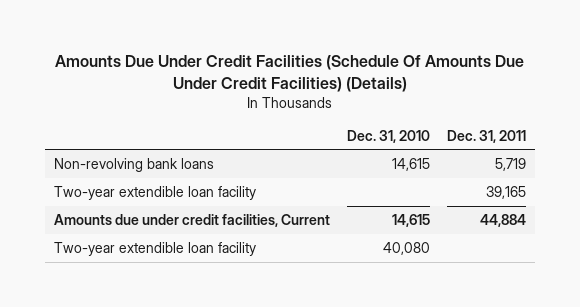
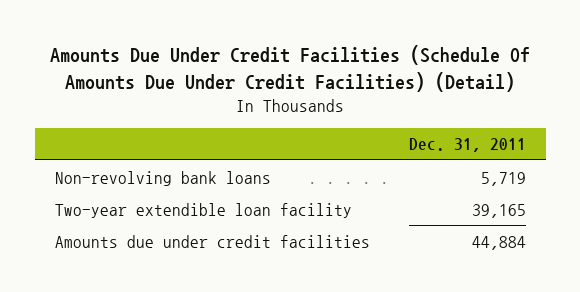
- Amounts Due Under Credit Facilities (Schedule Of Amounts Due Under Credit Facilities) (Details)
+ Amounts Due Under Credit Facilities (Schedule Of Amounts Due Under Credit Facilities) (Detail)
- | Dec. 31, 2010 | Dec. 31, 2011
+ | Dec. 31, 2011
- Amounts due under credit facilities, Current | 14,615 | 44,884
- Two-year extendible loan facility | 40,080 |
+ Amounts due under credit facilities | 44,884

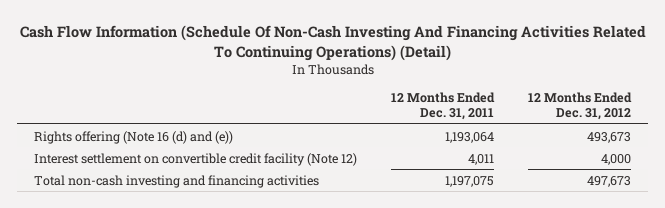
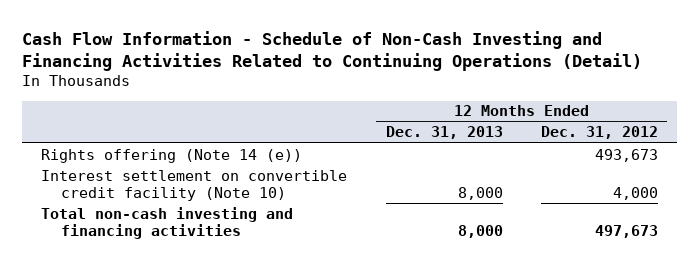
- Cash Flow Information (Schedule Of Non-Cash Investing And Financing Activities Related To Continuing Operations) (Detail)
+ Cash Flow Information - Schedule of Non-Cash Investing and Financing Activities Related to Continuing Operations (Detail)
- | 12 Months Ended Dec. 31, 2011 | 12 Months Ended Dec. 31, 2012
+ | 12 Months Ended Dec. 31, 2013 | 12 Months Ended Dec. 31, 2012
- Rights offering (Note 16 (d) and (e)) | 1,193,064 | 493,673
- Interest settlement on convertible credit facility (Note 12) | 4,011 | 4,000
+ Rights offering (Note 14 (e)) | | 493,673
+ Interest settlement on convertible credit facility (Note 10) | 8,000 | 4,000

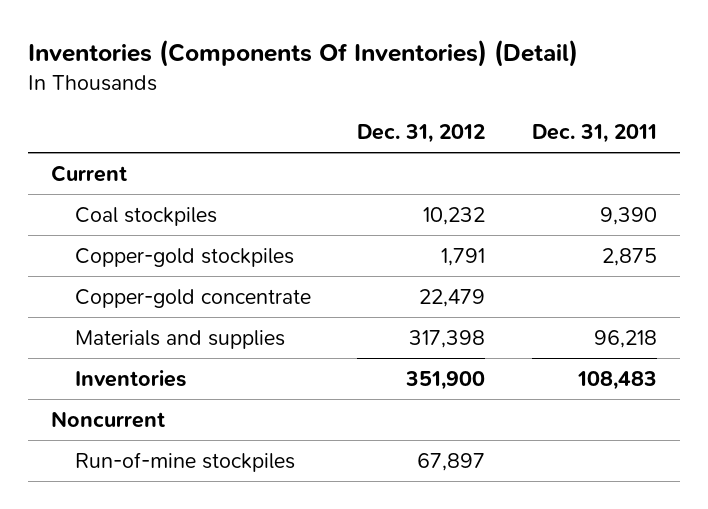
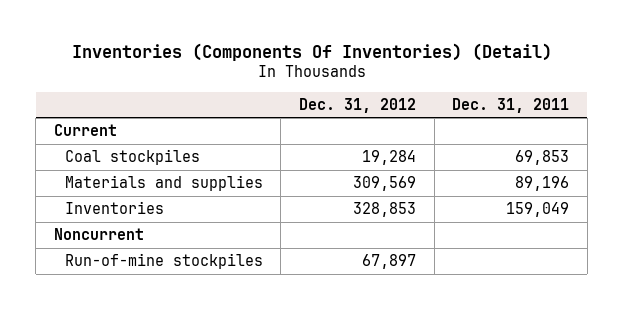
- Coal stockpiles | 10,232 | 9,390
- Copper-gold stockpiles | 1,791 | 2,875
- Copper-gold concentrate | 22,479 |
- Materials and supplies | 317,398 | 96,218
- Inventories | 351,900 | 108,483
+ Coal stockpiles | 19,284 | 69,853
+ Materials and supplies | 309,569 | 89,196
+ Inventories | 328,853 | 159,049

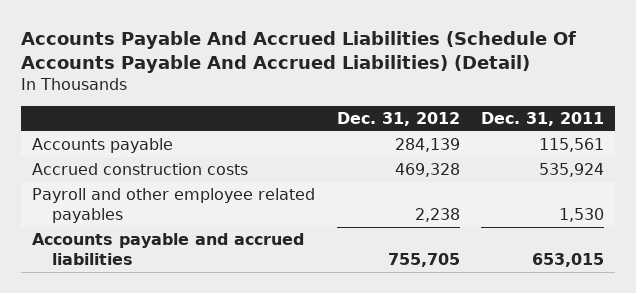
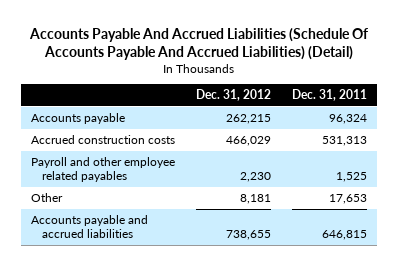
- Accounts payable | 284,139 | 115,561
- Accrued construction costs | 469,328 | 535,924
- Payroll and other employee related payables | 2,238 | 1,530
- Accounts payable and accrued liabilities | 755,705 | 653,015
+ Accounts payable | 262,215 | 96,324
+ Accrued construction costs | 466,029 | 531,313
+ Payroll and other employee related payables | 2,230 | 1,525
+ Other | 8,181 | 17,653
+ Accounts payable and accrued liabilities | 738,655 | 646,815

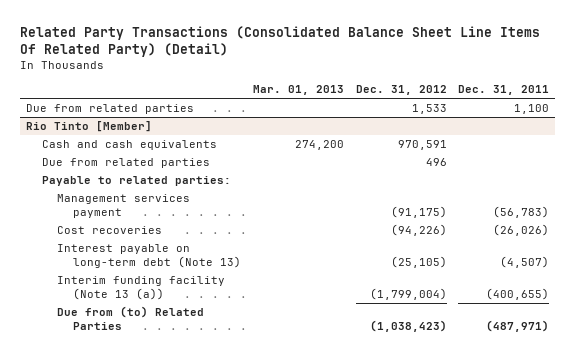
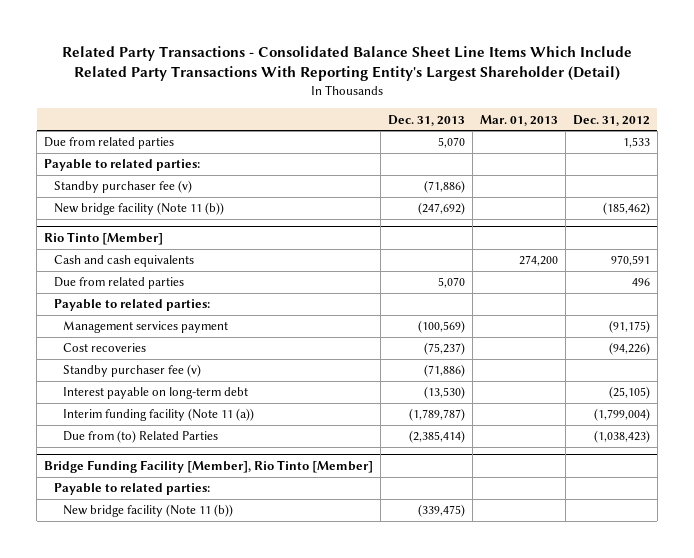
- Related Party Transactions (Consolidated Balance Sheet Line Items Of Related Party) (Detail)
+ Related Party Transactions - Consolidated Balance Sheet Line Items Which Include Related Party Transactions With Reporting Entity's Largest Shareholder (Detail)
- | Mar. 01, 2013 | Dec. 31, 2012 | Dec. 31, 2011
+ | Dec. 31, 2013 | Mar. 01, 2013 | Dec. 31, 2012
+ Payable to related parties:
+ Standby purchaser fee (v) | (71,886) | |
+ New bridge facility (Note 11 (b)) | (247,692) | | (185,462)
@ Rio Tinto [Member]
- Interest payable on long-term debt (Note 13) | | (25,105) | (4,507)
- Interim funding facility (Note 13 (a)) | | (1,799,004) | (400,655)
+ Standby purchaser fee (v) | (71,886) | |
+ Interest payable on long-term debt | (13,530) | | (25,105)
+ Interim funding facility (Note 11 (a)) | (1,789,787) | | (1,799,004)
+ Bridge Funding Facility [Member], Rio Tinto [Member]
+ Payable to related parties:
+ New bridge facility (Note 11 (b)) | (339,475) | |

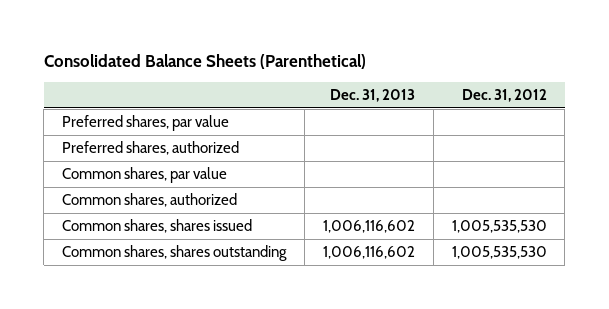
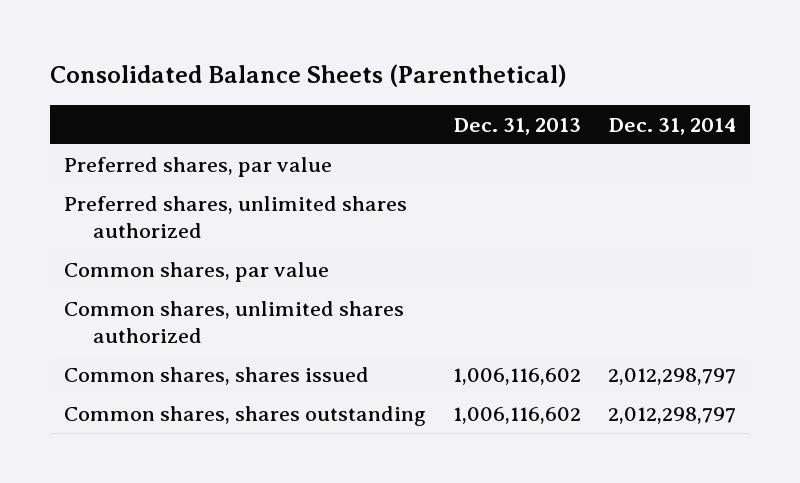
- | Dec. 31, 2013 | Dec. 31, 2012
+ | Dec. 31, 2013 | Dec. 31, 2014
- Preferred shares, authorized
+ Preferred shares, unlimited shares authorized
- Common shares, authorized
+ Common shares, unlimited shares authorized

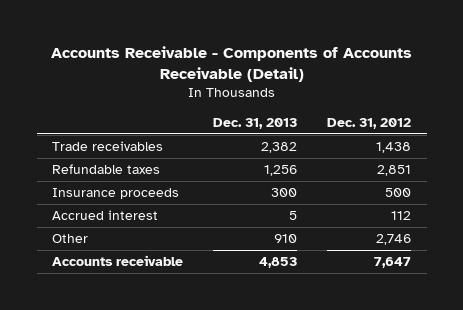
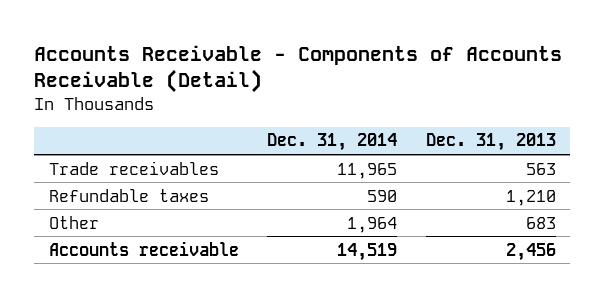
- | Dec. 31, 2013 | Dec. 31, 2012
+ | Dec. 31, 2014 | Dec. 31, 2013
- Trade receivables | 2,382 | 1,438
- Refundable taxes | 1,256 | 2,851
- Insurance proceeds | 300 | 500
- Accrued interest | 5 | 112
- Other | 910 | 2,746
- Accounts receivable | 4,853 | 7,647
+ Trade receivables | 11,965 | 563
+ Refundable taxes | 590 | 1,210
+ Other | 1,964 | 683
+ Accounts receivable | 14,519 | 2,456

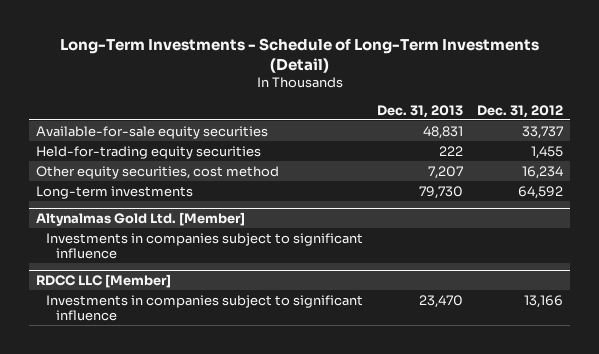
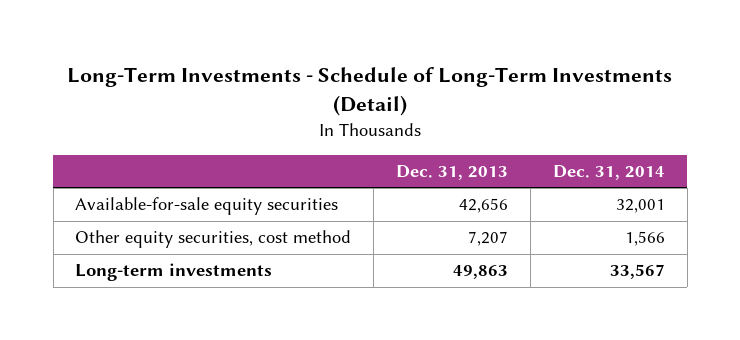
- | Dec. 31, 2013 | Dec. 31, 2012
+ | Dec. 31, 2013 | Dec. 31, 2014
- Available-for-sale equity securities | 48,831 | 33,737
- Held-for-trading equity securities | 222 | 1,455
+ Available-for-sale equity securities | 42,656 | 32,001
- Long-term investments | 79,730 | 64,592
- Altynalmas Gold Ltd. [Member]
- Investments in companies subject to significant influence
- RDCC LLC [Member]
- Investments in companies subject to significant influence | 23,470 | 13,166
+ Long-term investments | 49,863 | 33,567

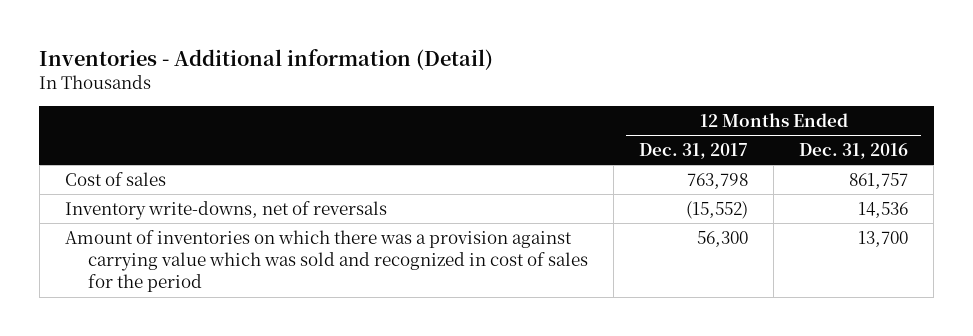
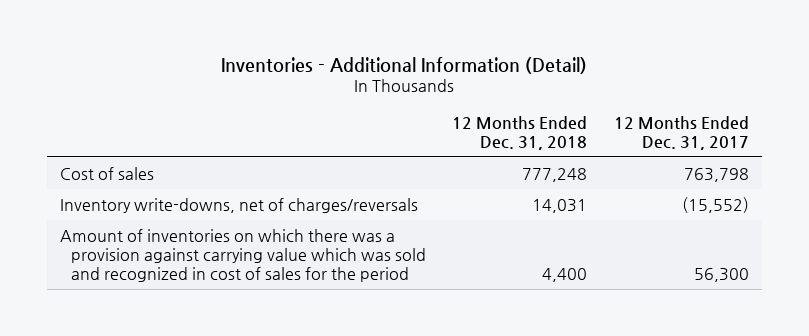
- Inventories - Additional information (Detail)
+ Inventories - Additional Information (Detail)
- | 12 Months Ended Dec. 31, 2017 | 12 Months Ended Dec. 31, 2016
+ | 12 Months Ended Dec. 31, 2018 | 12 Months Ended Dec. 31, 2017
- Inventory write-downs, net of reversals | (15,552) | 14,536
+ Inventory write-downs, net of charges/reversals | 14,031 | (15,552)

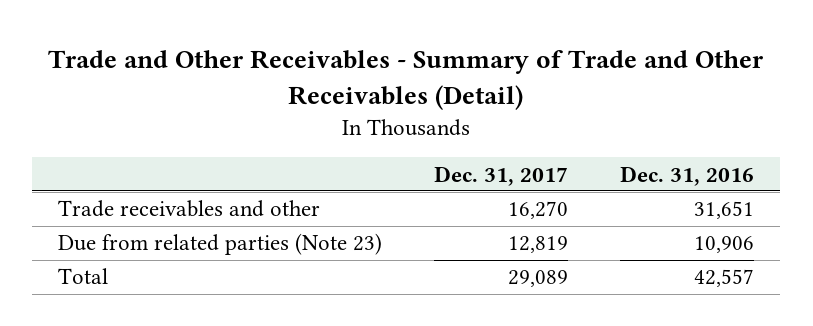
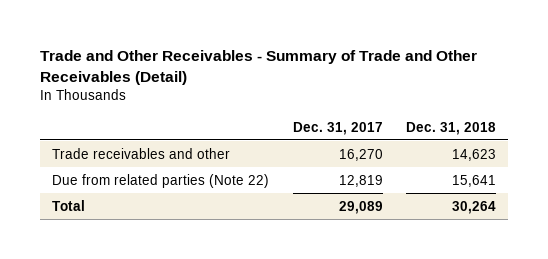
- | Dec. 31, 2017 | Dec. 31, 2016
+ | Dec. 31, 2017 | Dec. 31, 2018
- Due from related parties (Note 23) | 12,819 | 10,906
+ Due from related parties (Note 22) | 12,819 | 15,641

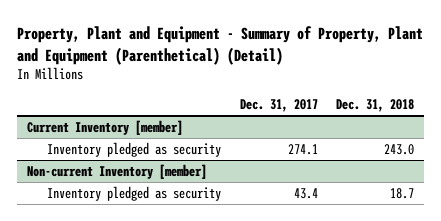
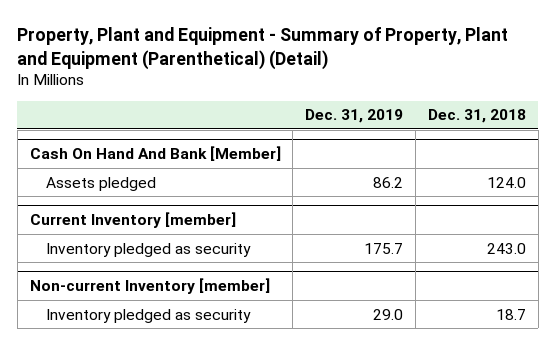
- | Dec. 31, 2017 | Dec. 31, 2018
+ | Dec. 31, 2019 | Dec. 31, 2018
+ Cash On Hand And Bank [Member]
+ Assets pledged | 86.2 | 124.0

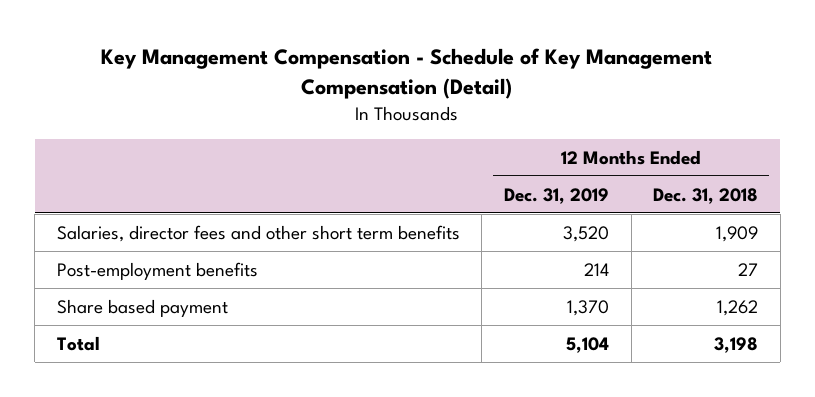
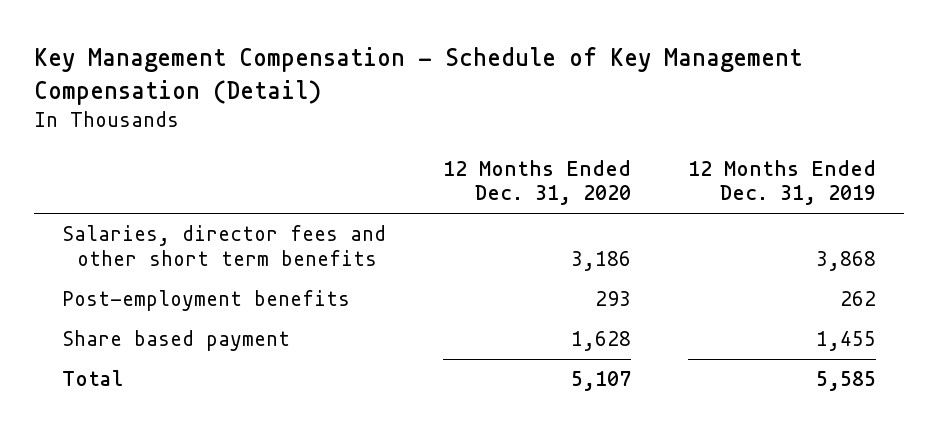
- | 12 Months Ended Dec. 31, 2019 | 12 Months Ended Dec. 31, 2018
+ | 12 Months Ended Dec. 31, 2020 | 12 Months Ended Dec. 31, 2019
- Salaries, director fees and other short term benefits | 3,520 | 1,909
- Post-employment benefits | 214 | 27
- Share based payment | 1,370 | 1,262
- Total | 5,104 | 3,198
+ Salaries, director fees and other short term benefits | 3,186 | 3,868
+ Post-employment benefits | 293 | 262
+ Share based payment | 1,628 | 1,455
+ Total | 5,107 | 5,585

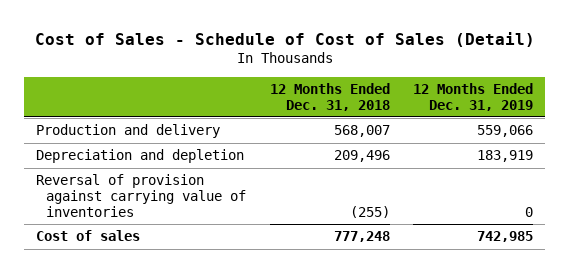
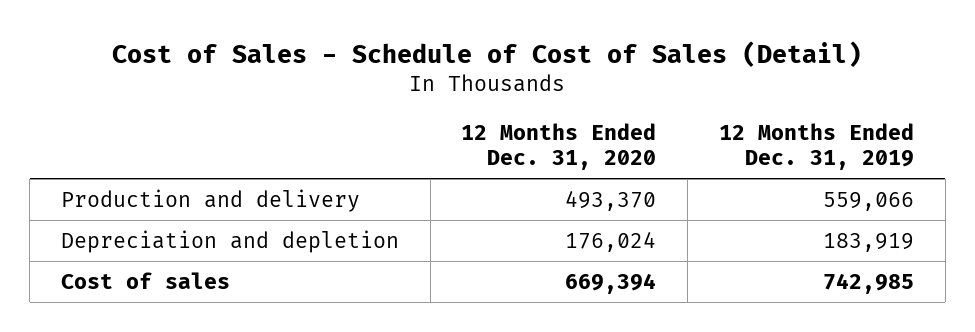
- | 12 Months Ended Dec. 31, 2018 | 12 Months Ended Dec. 31, 2019
+ | 12 Months Ended Dec. 31, 2020 | 12 Months Ended Dec. 31, 2019
- Reversal of provision against carrying value of inventories | (255) | 0

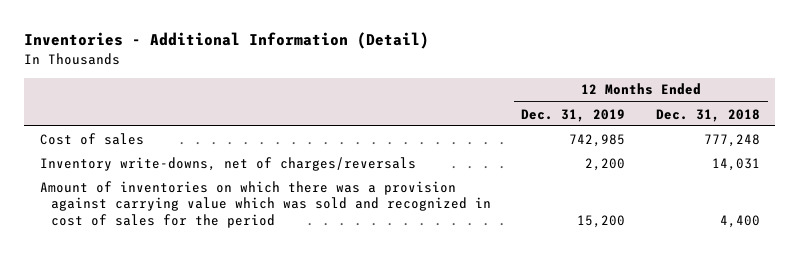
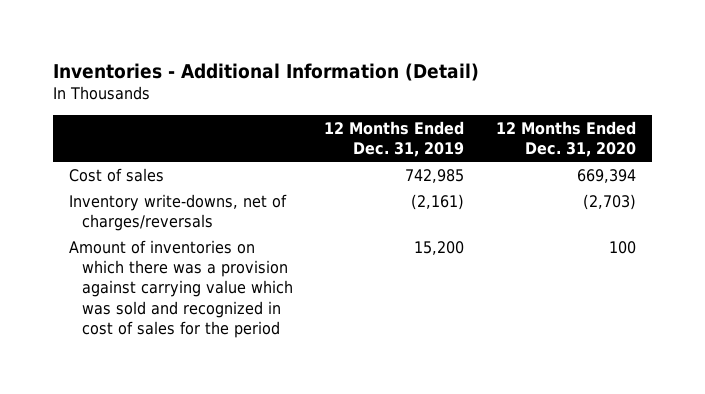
- | 12 Months Ended Dec. 31, 2019 | 12 Months Ended Dec. 31, 2018
+ | 12 Months Ended Dec. 31, 2019 | 12 Months Ended Dec. 31, 2020
- Inventory write-downs, net of charges/reversals | 2,200 | 14,031
+ Inventory write-downs, net of charges/reversals | (2,161) | (2,703)

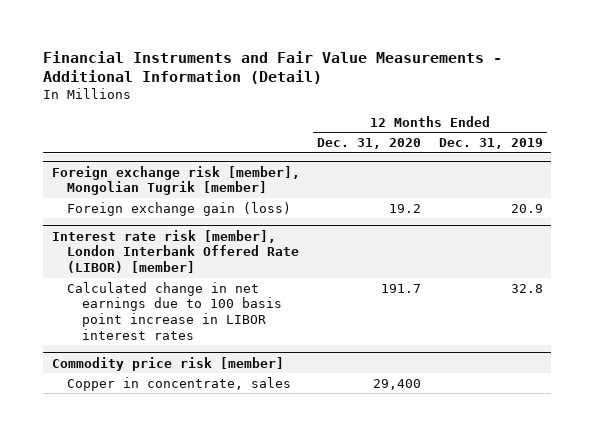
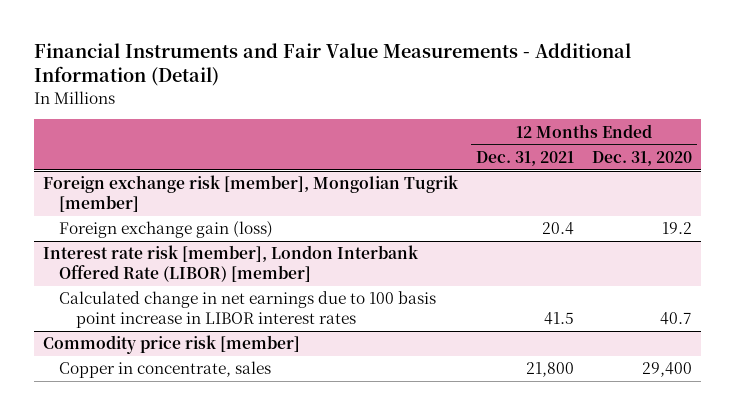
- | 12 Months Ended Dec. 31, 2020 | 12 Months Ended Dec. 31, 2019
+ | 12 Months Ended Dec. 31, 2021 | 12 Months Ended Dec. 31, 2020
@ Interest rate risk [member], London Interbank Offered Rate (LIBOR) [member]
- Calculated change in net earnings due to 100 basis point increase in LIBOR interest rates | 191.7 | 32.8
+ Calculated change in net earnings due to 100 basis point increase in LIBOR interest rates | 41.5 | 40.7

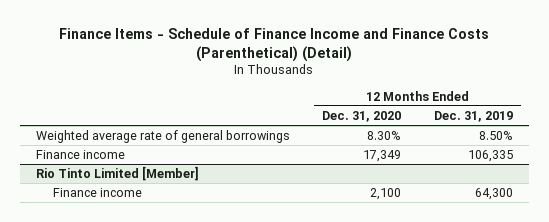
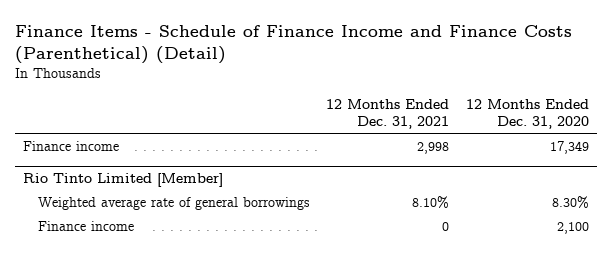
- | 12 Months Ended Dec. 31, 2020 | 12 Months Ended Dec. 31, 2019
+ | 12 Months Ended Dec. 31, 2021 | 12 Months Ended Dec. 31, 2020
- Weighted average rate of general borrowings | 8.30% | 8.50%
@ Rio Tinto Limited [Member]
+ Weighted average rate of general borrowings | 8.10% | 8.30%

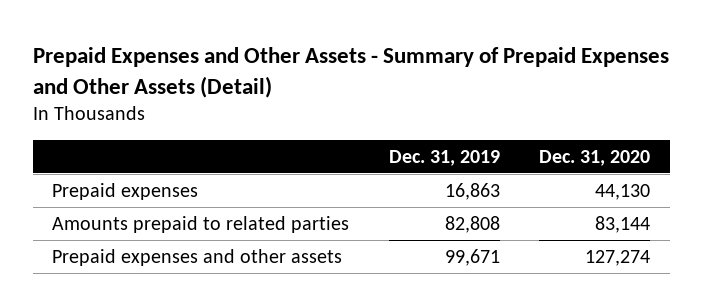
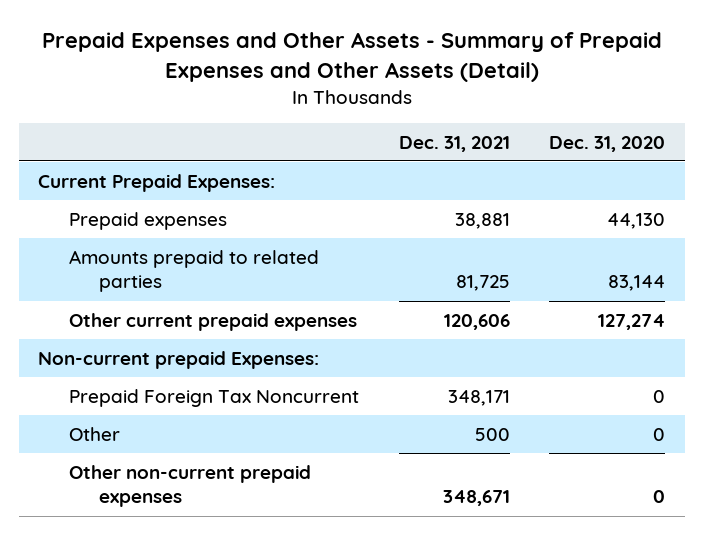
- | Dec. 31, 2019 | Dec. 31, 2020
+ | Dec. 31, 2021 | Dec. 31, 2020
+ Current Prepaid Expenses:
- Prepaid expenses and other assets | 99,671 | 127,274
+ Other current prepaid expenses | 120,606 | 127,274
+ Non-current prepaid Expenses:
+ Prepaid Foreign Tax Noncurrent | 348,171 | 0
+ Other | 500 | 0
+ Other non-current prepaid expenses | 348,671 | 0

